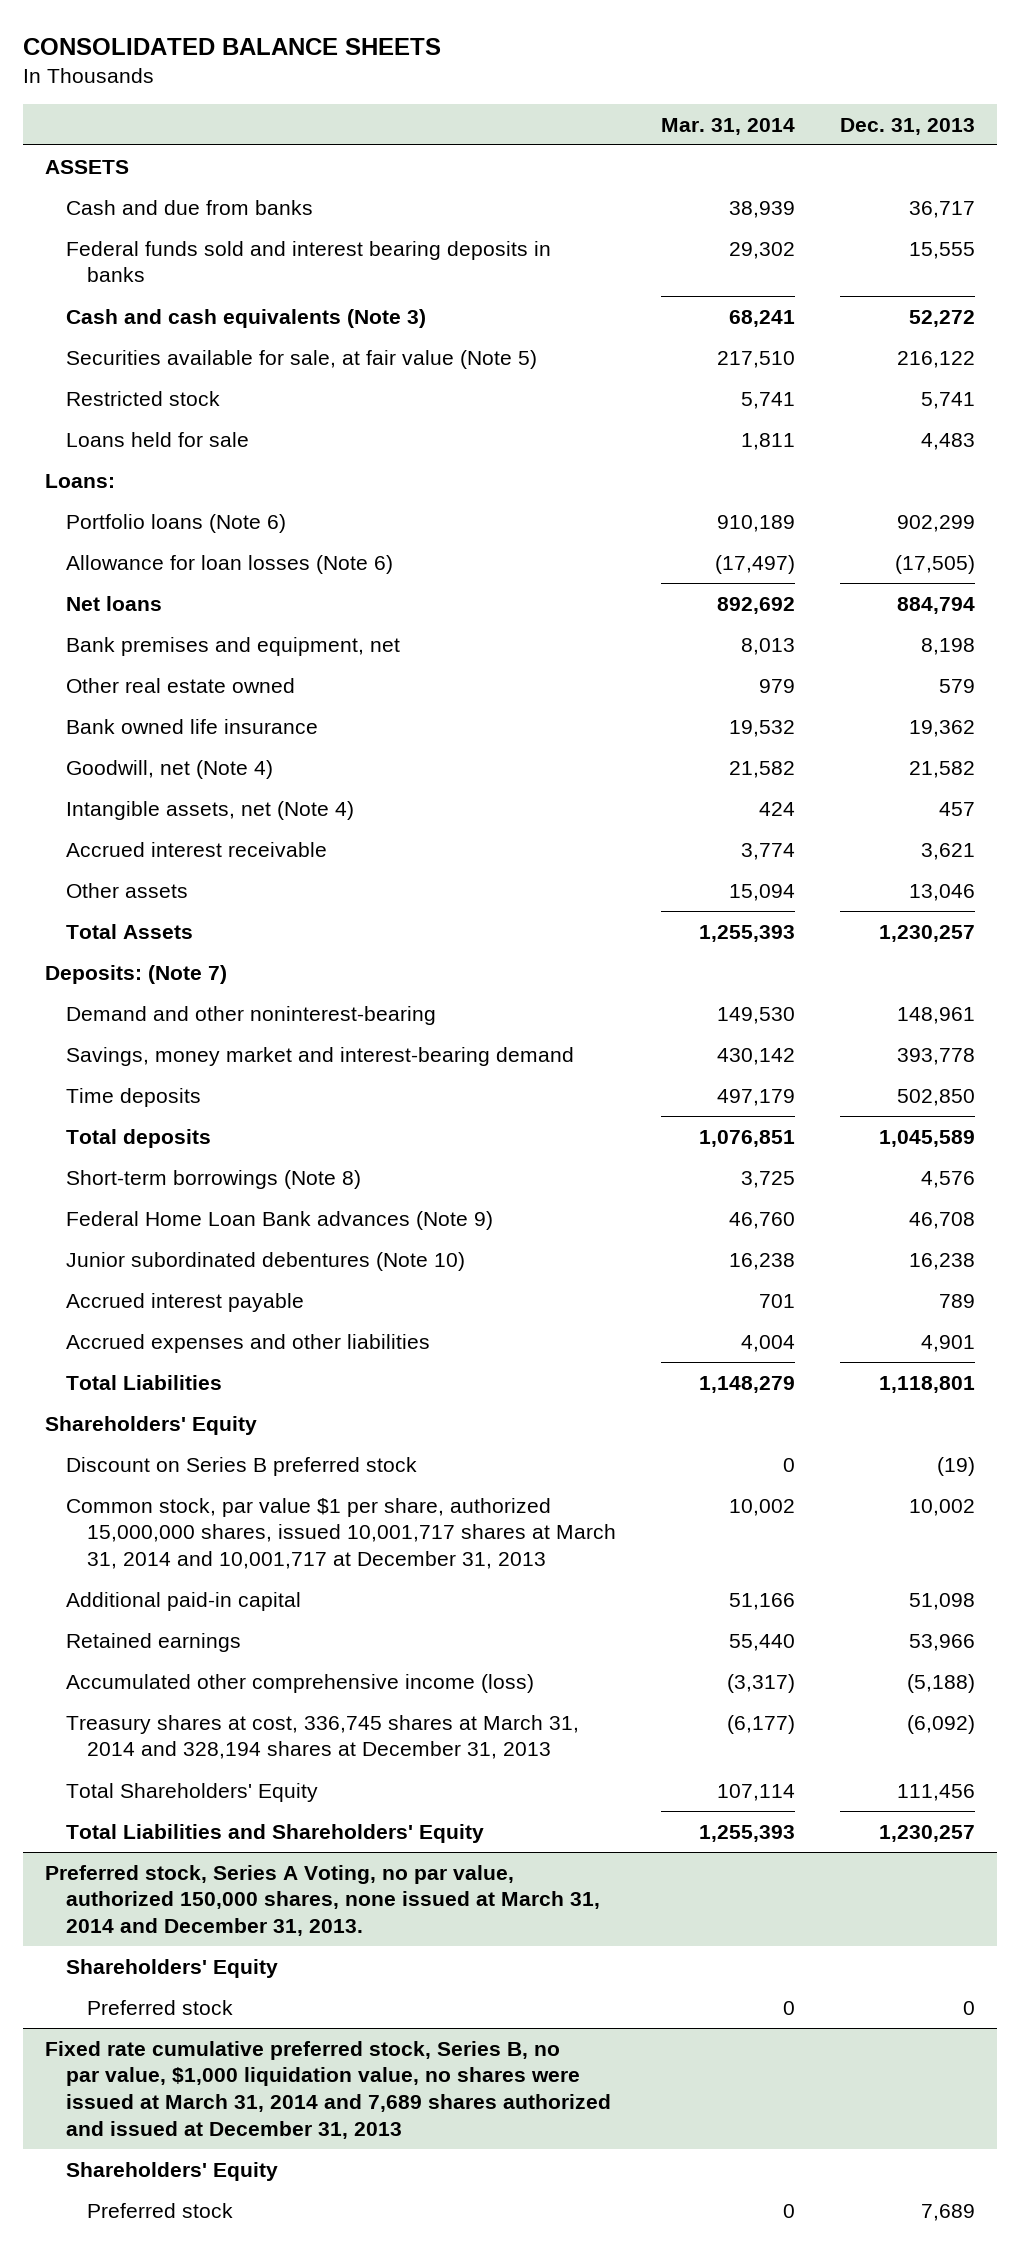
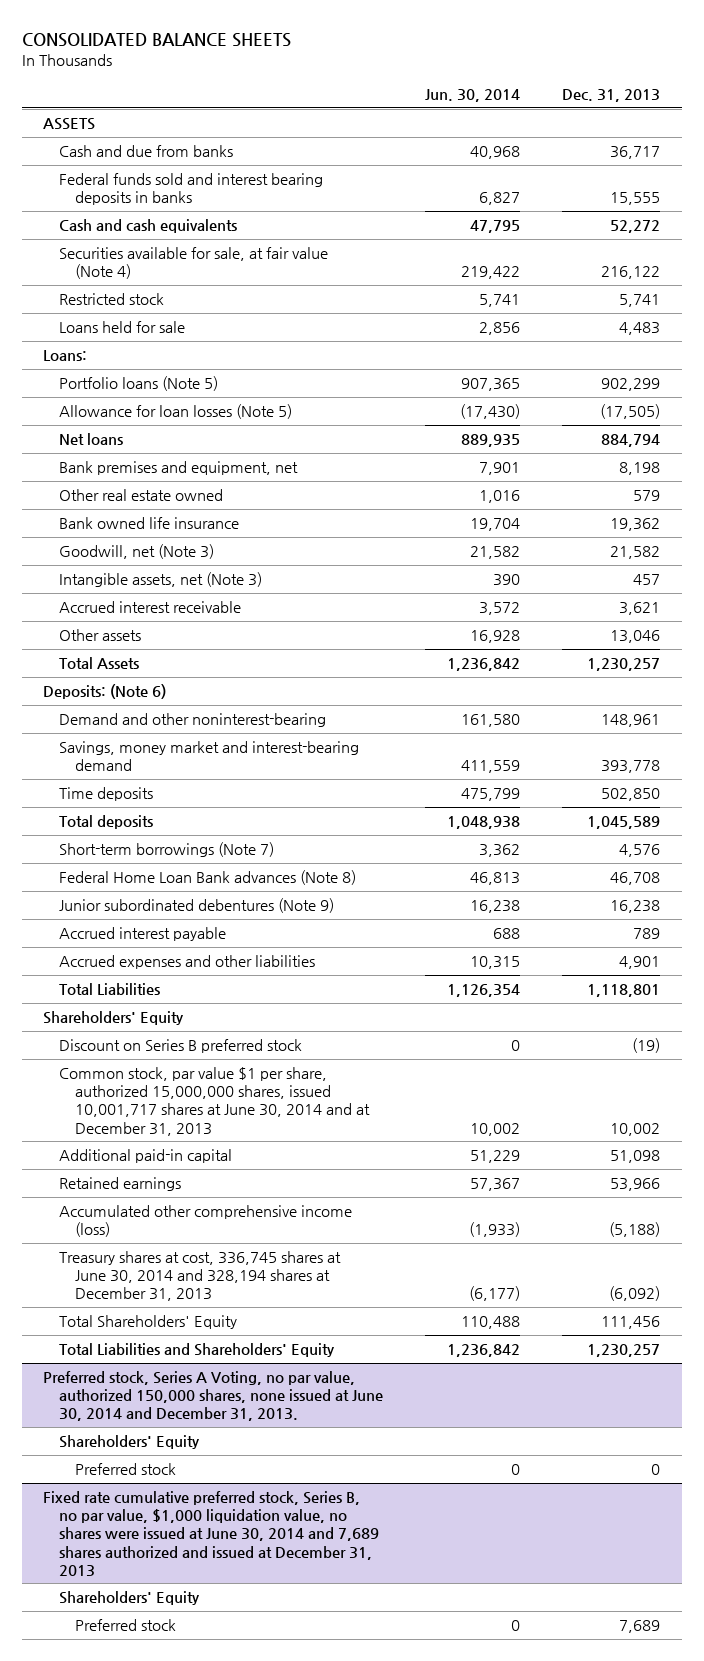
- | Mar. 31, 2014 | Dec. 31, 2013
+ | Jun. 30, 2014 | Dec. 31, 2013
- Cash and cash equivalents (Note 3) | 68,241 | 52,272
- Securities available for sale, at fair value (Note 5) | 217,510 | 216,122
+ Cash and cash equivalents | 47,795 | 52,272
+ Securities available for sale, at fair value (Note 4) | 219,422 | 216,122
- Portfolio loans (Note 6) | 910,189 | 902,299
- Allowance for loan losses (Note 6) | (17,497) | (17,505)
+ Portfolio loans (Note 5) | 907,365 | 902,299
+ Allowance for loan losses (Note 5) | (17,430) | (17,505)
- Goodwill, net (Note 4) | 21,582 | 21,582
- Intangible assets, net (Note 4) | 424 | 457
+ Goodwill, net (Note 3) | 21,582 | 21,582
+ Intangible assets, net (Note 3) | 390 | 457
- Deposits: (Note 7)
+ Deposits: (Note 6)
- Short-term borrowings (Note 8) | 3,725 | 4,576
- Federal Home Loan Bank advances (Note 9) | 46,760 | 46,708
- Junior subordinated debentures (Note 10) | 16,238 | 16,238
+ Short-term borrowings (Note 7) | 3,362 | 4,576
+ Federal Home Loan Bank advances (Note 8) | 46,813 | 46,708
+ Junior subordinated debentures (Note 9) | 16,238 | 16,238
- Common stock, par value $1 per share, authorized 15,000,000 shares, issued 10,001,717 shares at March 31, 2014 and 10,001,717 at December 31, 2013 | 10,002 | 10,002
+ Common stock, par value $1 per share, authorized 15,000,000 shares, issued 10,001,717 shares at June 30, 2014 and at December 31, 2013 | 10,002 | 10,002
- Treasury shares at cost, 336,745 shares at March 31, 2014 and 328,194 shares at December 31, 2013 | (6,177) | (6,092)
+ Treasury shares at cost, 336,745 shares at June 30, 2014 and 328,194 shares at December 31, 2013 | (6,177) | (6,092)
- Preferred stock, Series A Voting, no par value, authorized 150,000 shares, none issued at March 31, 2014 and December 31, 2013.
+ Preferred stock, Series A Voting, no par value, authorized 150,000 shares, none issued at June 30, 2014 and December 31, 2013.
- Fixed rate cumulative preferred stock, Series B, no par value, $1,000 liquidation value, no shares were issued at March 31, 2014 and 7,689 shares authorized and issued at December 31, 2013
+ Fixed rate cumulative preferred stock, Series B, no par value, $1,000 liquidation value, no shares were issued at June 30, 2014 and 7,689 shares authorized and issued at December 31, 2013

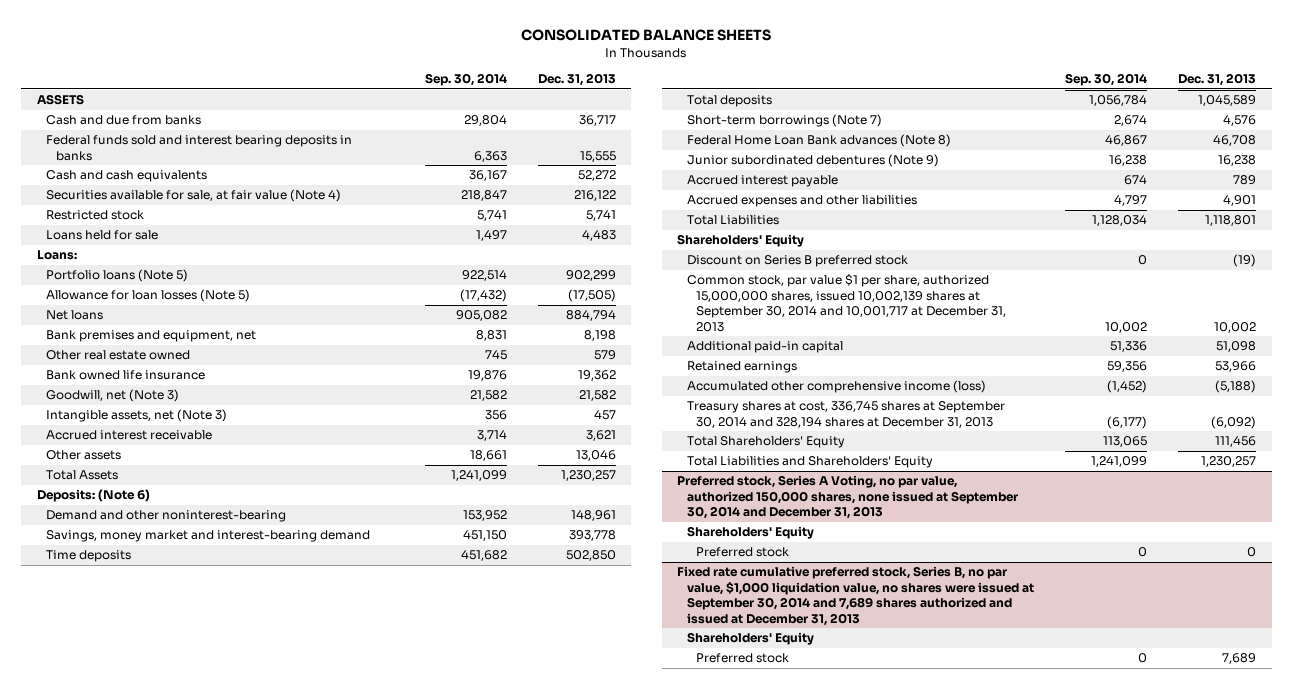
- | Jun. 30, 2014 | Dec. 31, 2013
+ | Sep. 30, 2014 | Dec. 31, 2013
- Common stock, par value $1 per share, authorized 15,000,000 shares, issued 10,001,717 shares at June 30, 2014 and at December 31, 2013 | 10,002 | 10,002
+ Common stock, par value $1 per share, authorized 15,000,000 shares, issued 10,002,139 shares at September 30, 2014 and 10,001,717 at December 31, 2013 | 10,002 | 10,002
- Treasury shares at cost, 336,745 shares at June 30, 2014 and 328,194 shares at December 31, 2013 | (6,177) | (6,092)
+ Treasury shares at cost, 336,745 shares at September 30, 2014 and 328,194 shares at December 31, 2013 | (6,177) | (6,092)
- Preferred stock, Series A Voting, no par value, authorized 150,000 shares, none issued at June 30, 2014 and December 31, 2013.
+ Preferred stock, Series A Voting, no par value, authorized 150,000 shares, none issued at September 30, 2014 and December 31, 2013
- Fixed rate cumulative preferred stock, Series B, no par value, $1,000 liquidation value, no shares were issued at June 30, 2014 and 7,689 shares authorized and issued at December 31, 2013
+ Fixed rate cumulative preferred stock, Series B, no par value, $1,000 liquidation value, no shares were issued at September 30, 2014 and 7,689 shares authorized and issued at December 31, 2013

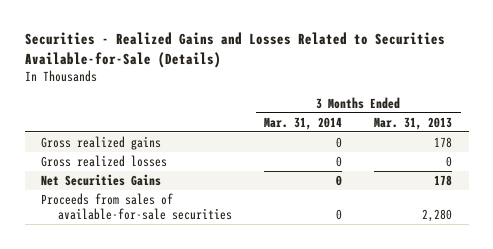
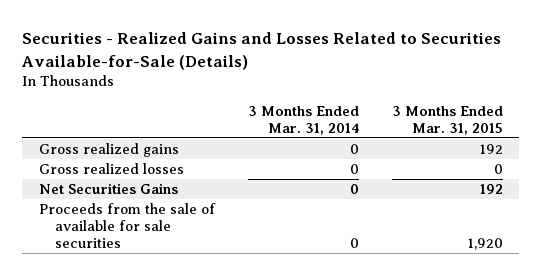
- | 3 Months Ended Mar. 31, 2014 | 3 Months Ended Mar. 31, 2013
+ | 3 Months Ended Mar. 31, 2014 | 3 Months Ended Mar. 31, 2015
- Proceeds from sales of available-for-sale securities | 0 | 2,280
+ Proceeds from the sale of available for sale securities | 0 | 1,920

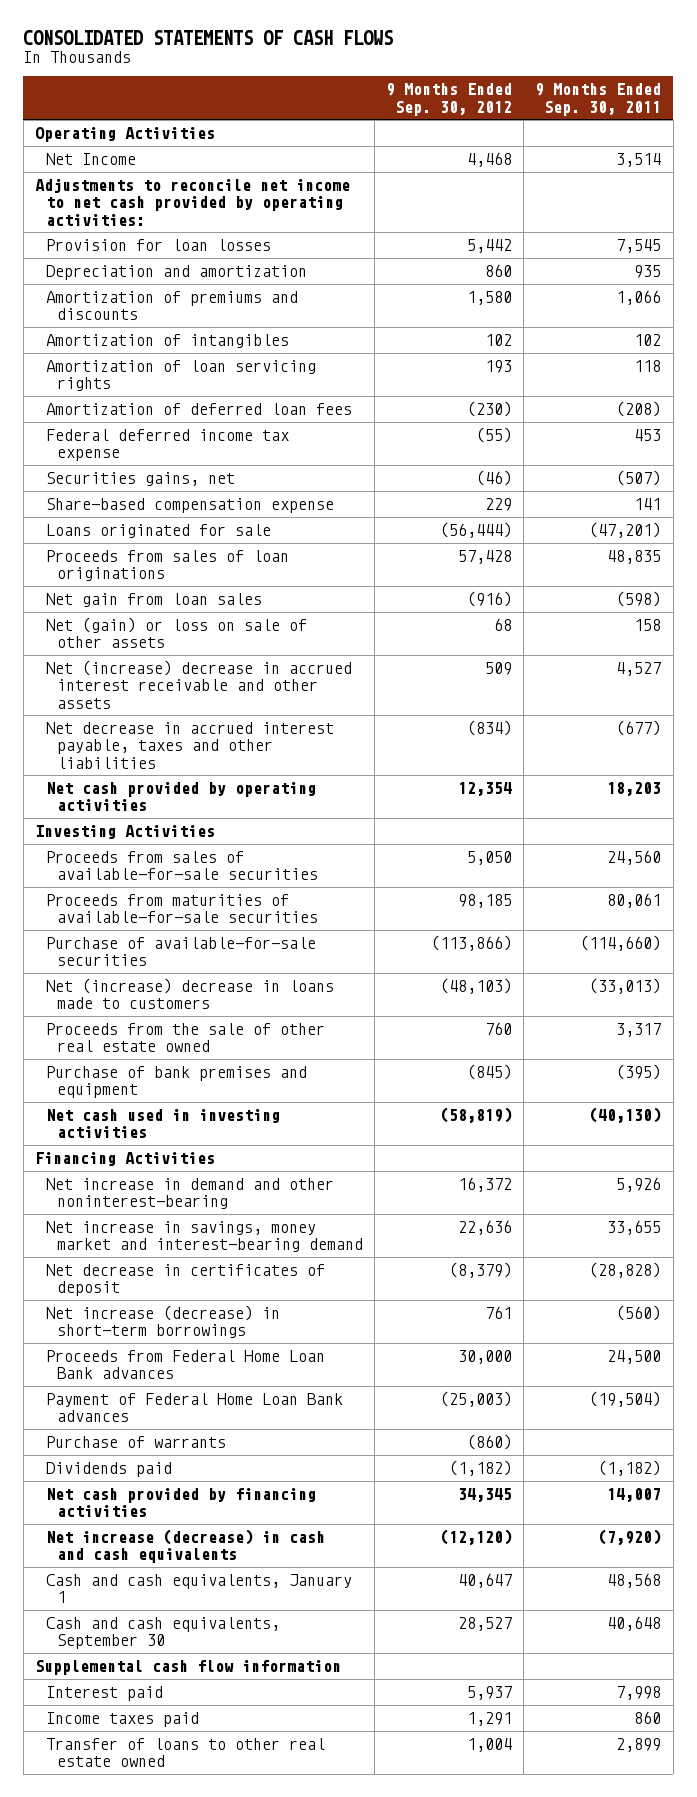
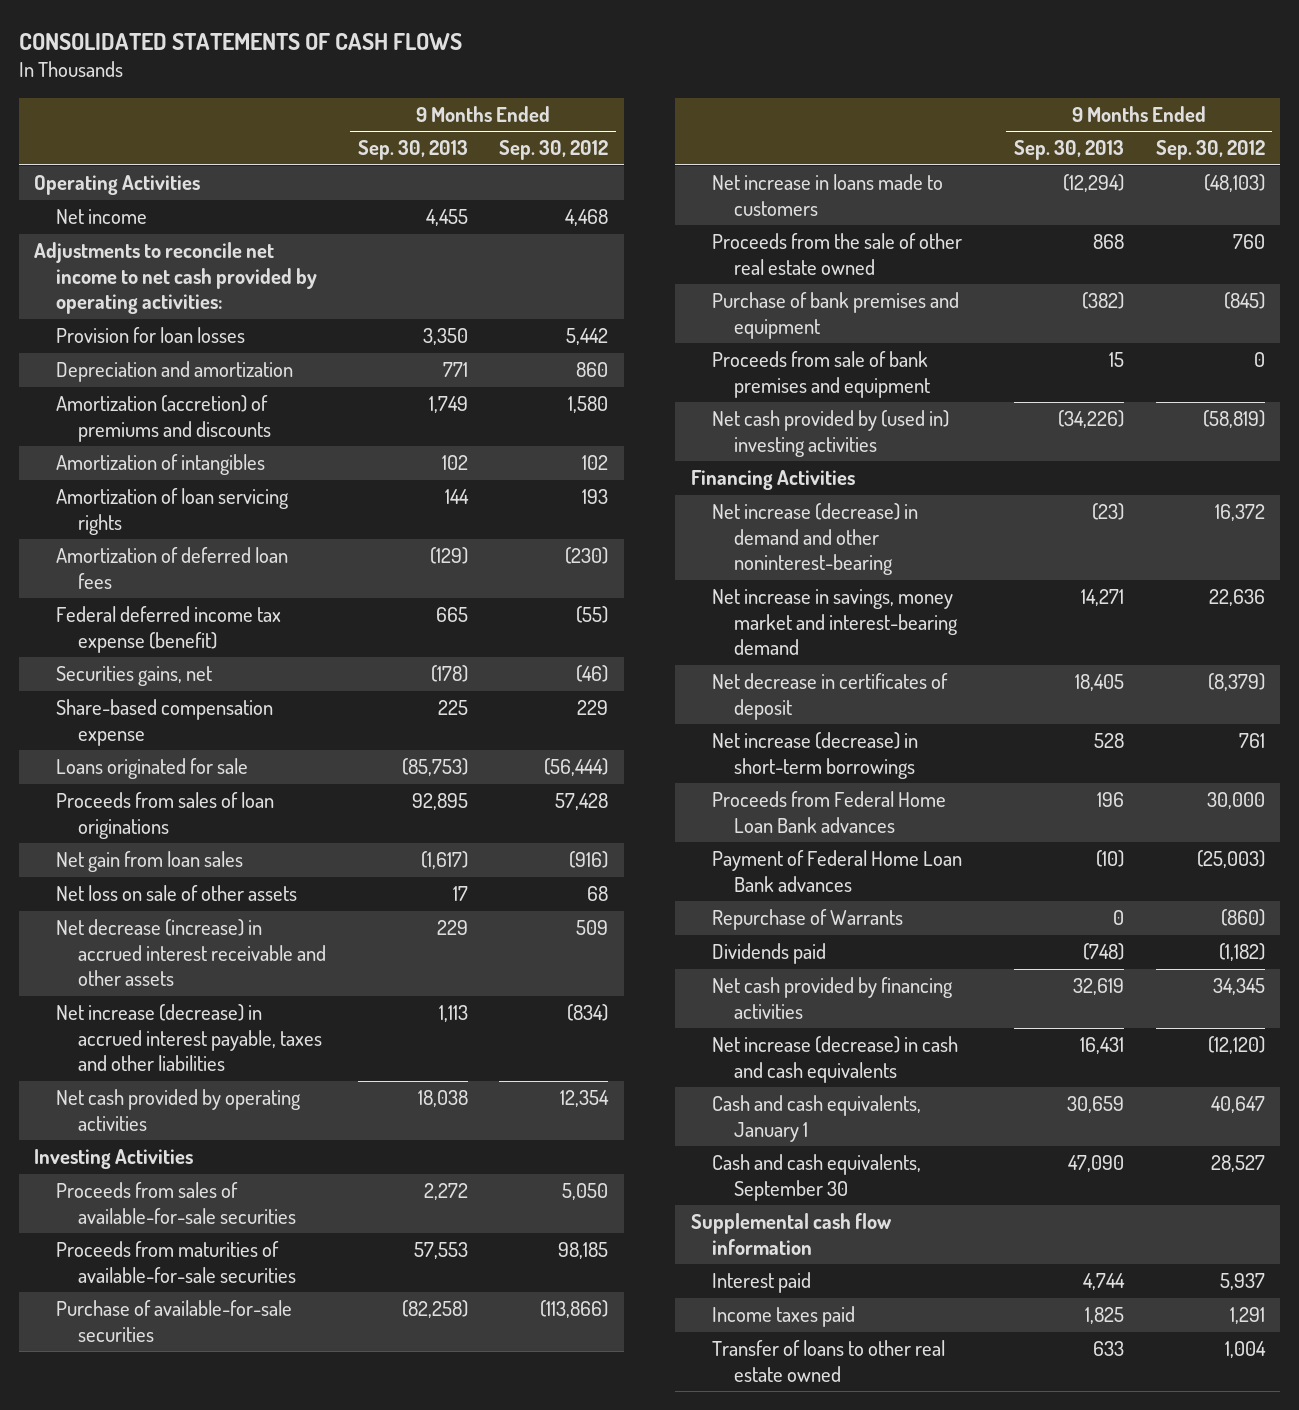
- | 9 Months Ended Sep. 30, 2012 | 9 Months Ended Sep. 30, 2011
+ | 9 Months Ended Sep. 30, 2013 | 9 Months Ended Sep. 30, 2012
- Net Income | 4,468 | 3,514
+ Net income | 4,455 | 4,468
- Amortization of premiums and discounts | 1,580 | 1,066
+ Amortization (accretion) of premiums and discounts | 1,749 | 1,580
- Federal deferred income tax expense | (55) | 453
+ Federal deferred income tax expense (benefit) | 665 | (55)
- Net (gain) or loss on sale of other assets | 68 | 158
- Net (increase) decrease in accrued interest receivable and other assets | 509 | 4,527
- Net decrease in accrued interest payable, taxes and other liabilities | (834) | (677)
+ Net loss on sale of other assets | 17 | 68
+ Net decrease (increase) in accrued interest receivable and other assets | 229 | 509
+ Net increase (decrease) in accrued interest payable, taxes and other liabilities | 1,113 | (834)
- Net (increase) decrease in loans made to customers | (48,103) | (33,013)
+ Net increase in loans made to customers | (12,294) | (48,103)
- Net cash used in investing activities | (58,819) | (40,130)
+ Proceeds from sale of bank premises and equipment | 15 | 0
+ Net cash provided by (used in) investing activities | (34,226) | (58,819)
- Net increase in demand and other noninterest-bearing | 16,372 | 5,926
+ Net increase (decrease) in demand and other noninterest-bearing | (23) | 16,372
- Purchase of warrants | (860) |
+ Repurchase of Warrants | 0 | (860)

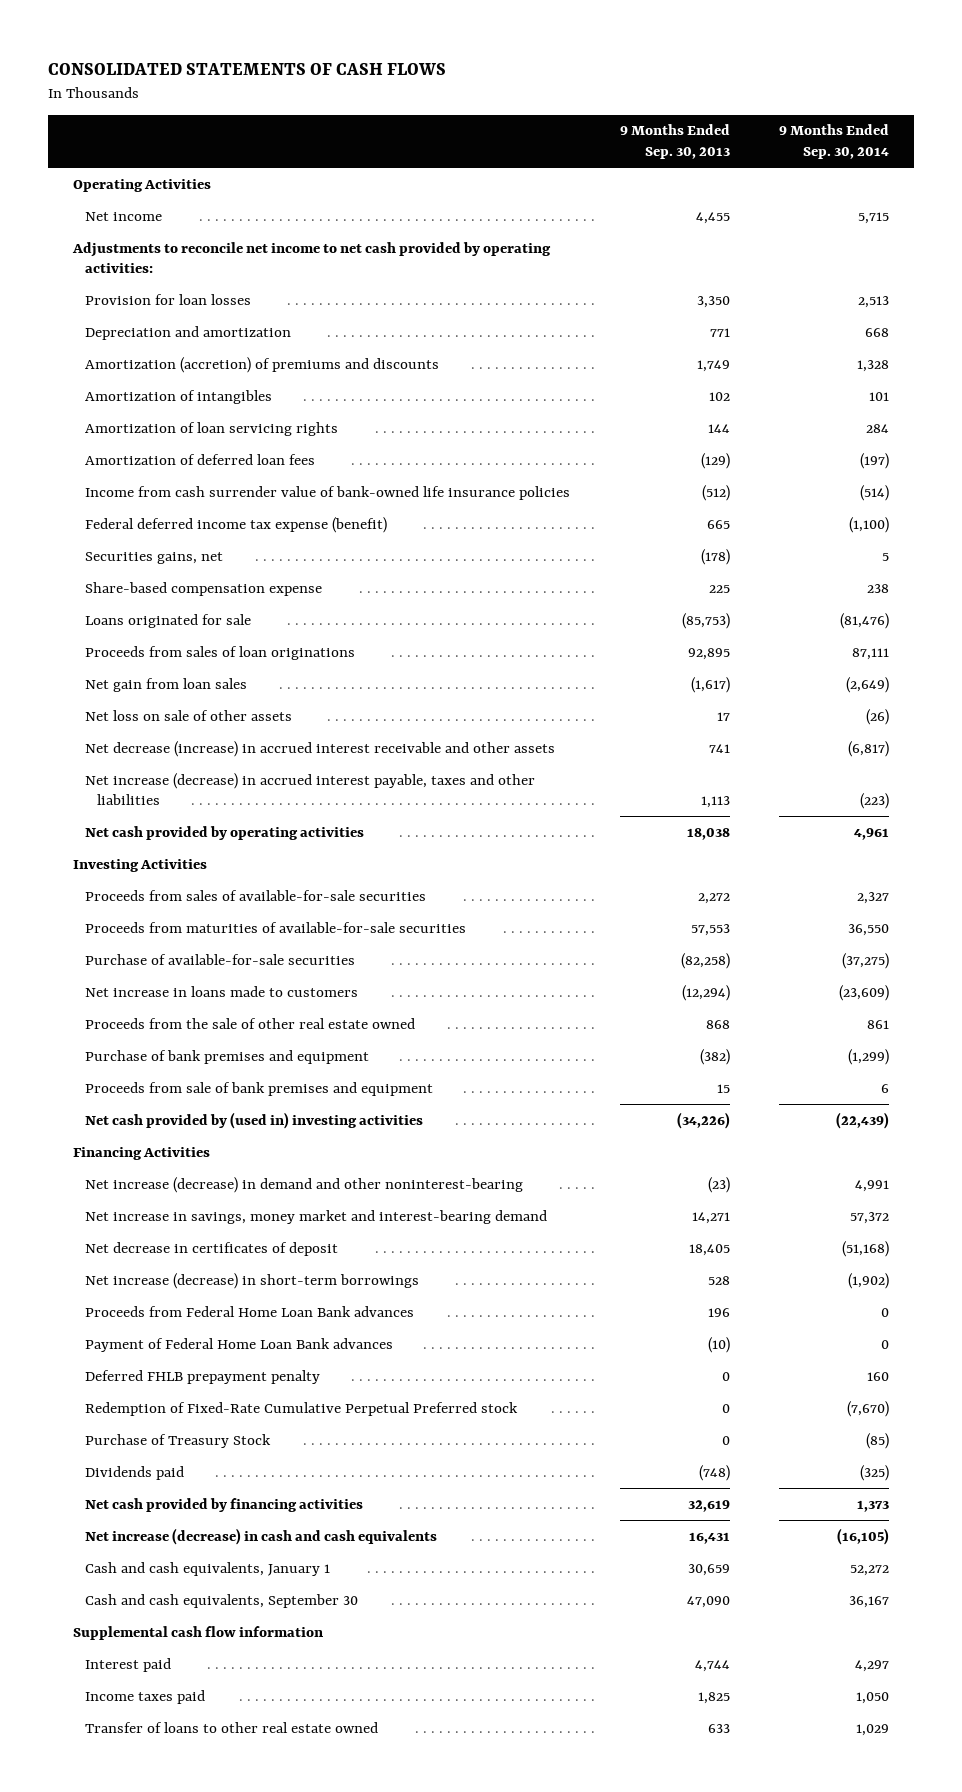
- | 9 Months Ended Sep. 30, 2013 | 9 Months Ended Sep. 30, 2012
+ | 9 Months Ended Sep. 30, 2013 | 9 Months Ended Sep. 30, 2014
+ Income from cash surrender value of bank-owned life insurance policies | (512) | (514)
- Net decrease (increase) in accrued interest receivable and other assets | 229 | 509
+ Net decrease (increase) in accrued interest receivable and other assets | 741 | (6,817)
- Repurchase of Warrants | 0 | (860)
+ Deferred FHLB prepayment penalty | 0 | 160
+ Redemption of Fixed-Rate Cumulative Perpetual Preferred stock | 0 | (7,670)
+ Purchase of Treasury Stock | 0 | (85)

